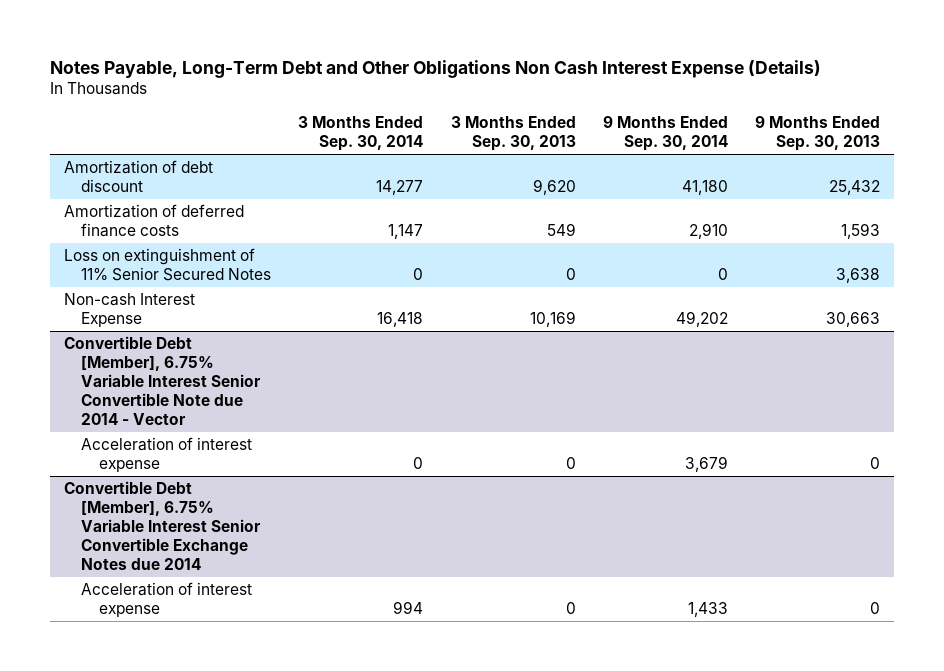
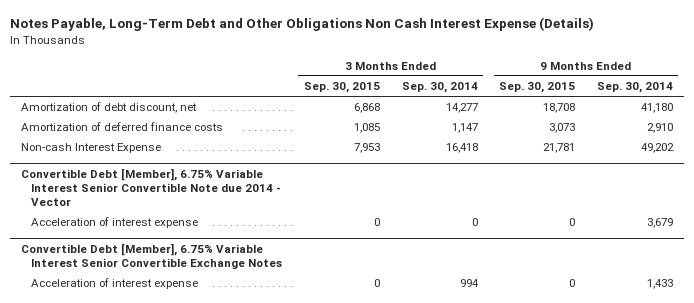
- | 3 Months Ended Sep. 30, 2014 | 3 Months Ended Sep. 30, 2013 | 9 Months Ended Sep. 30, 2014 | 9 Months Ended Sep. 30, 2013
+ | 3 Months Ended Sep. 30, 2015 | 3 Months Ended Sep. 30, 2014 | 9 Months Ended Sep. 30, 2015 | 9 Months Ended Sep. 30, 2014
- Amortization of debt discount | 14,277 | 9,620 | 41,180 | 25,432
+ Amortization of debt discount, net | 6,868 | 14,277 | 18,708 | 41,180
- Loss on extinguishment of 11% Senior Secured Notes | 0 | 0 | 0 | 3,638
- Convertible Debt [Member], 6.75% Variable Interest Senior Convertible Exchange Notes due 2014
+ Convertible Debt [Member], 6.75% Variable Interest Senior Convertible Exchange Notes

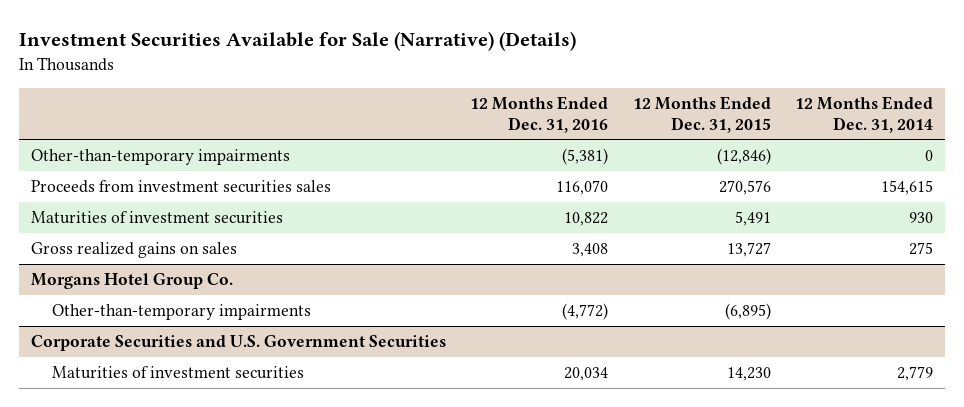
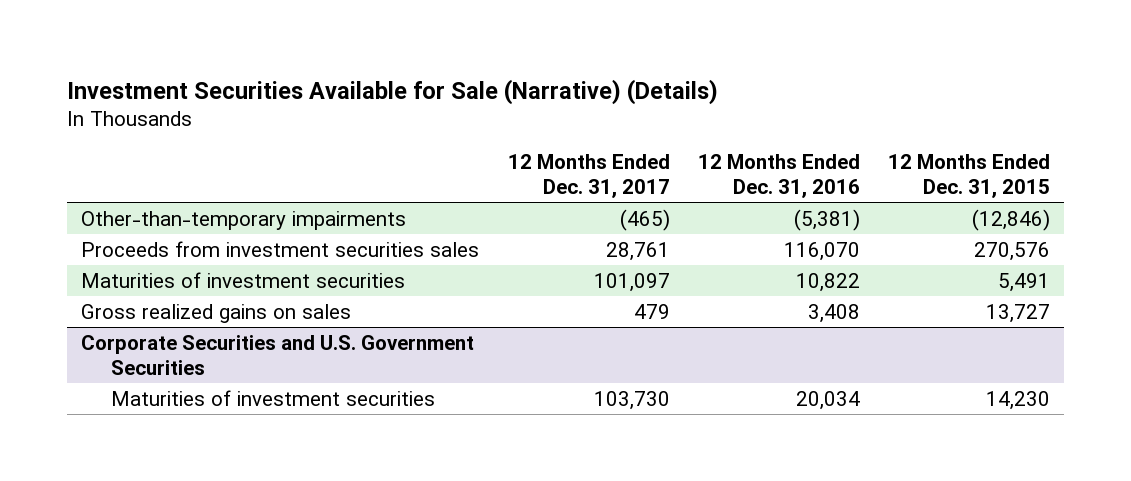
- | 12 Months Ended Dec. 31, 2016 | 12 Months Ended Dec. 31, 2015 | 12 Months Ended Dec. 31, 2014
+ | 12 Months Ended Dec. 31, 2017 | 12 Months Ended Dec. 31, 2016 | 12 Months Ended Dec. 31, 2015
- Morgans Hotel Group Co.
- Other-than-temporary impairments | (4,772) | (6,895) |

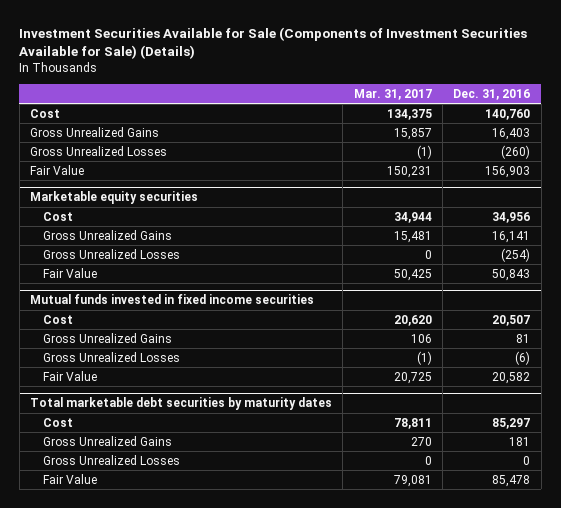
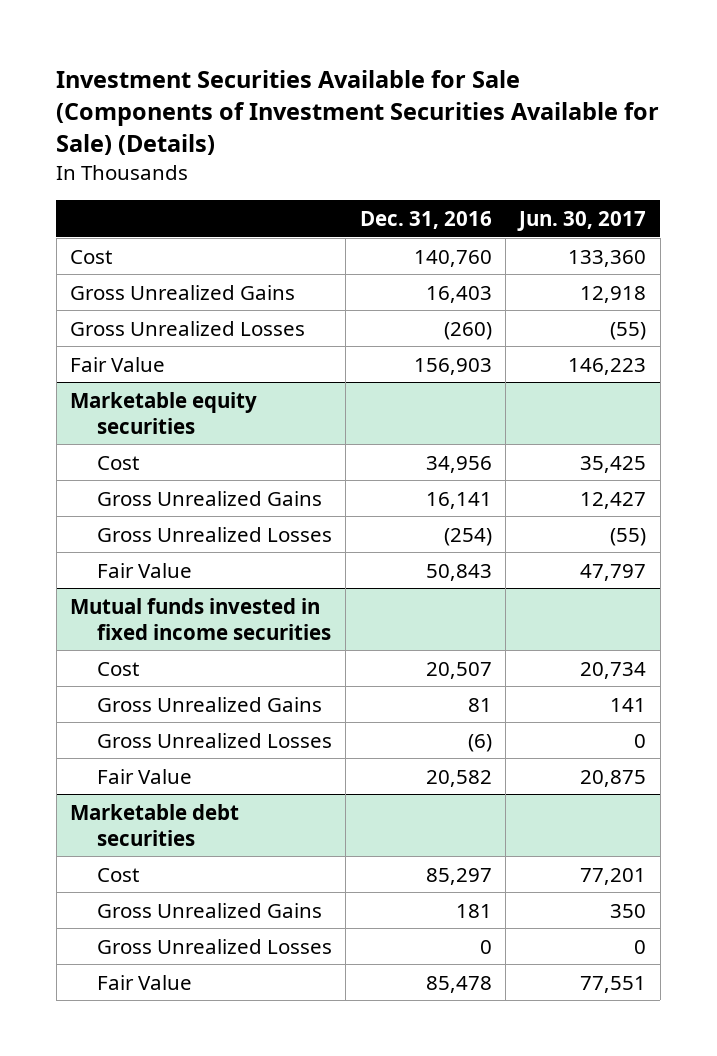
- | Mar. 31, 2017 | Dec. 31, 2016
+ | Dec. 31, 2016 | Jun. 30, 2017
- Total marketable debt securities by maturity dates
+ Marketable debt securities

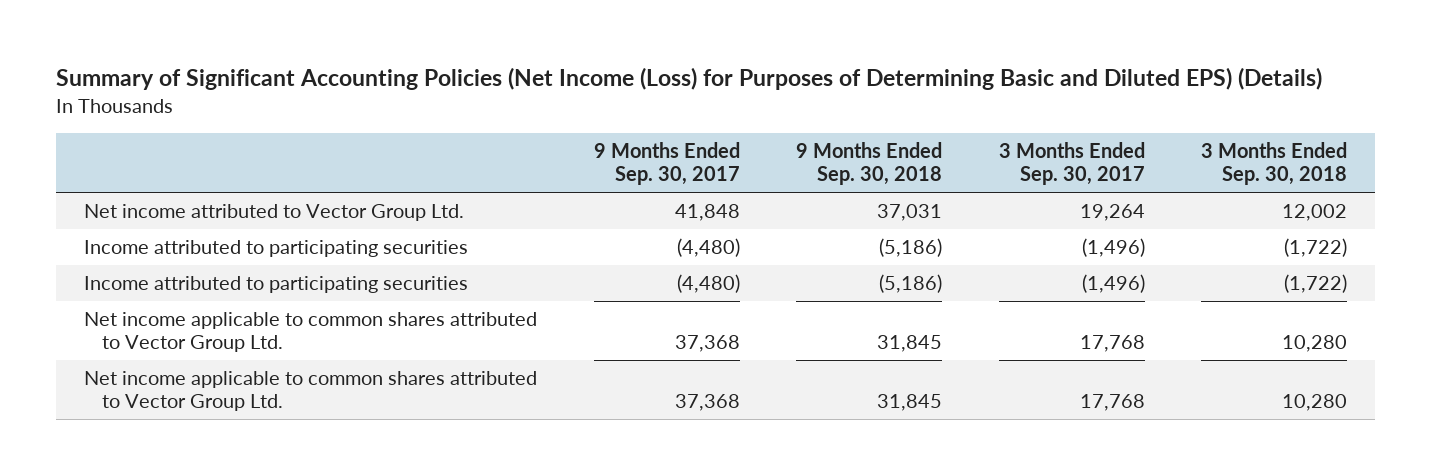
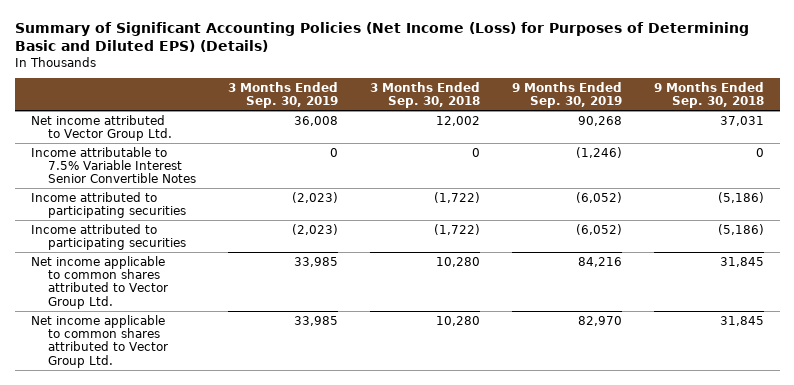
- | 9 Months Ended Sep. 30, 2017 | 9 Months Ended Sep. 30, 2018 | 3 Months Ended Sep. 30, 2017 | 3 Months Ended Sep. 30, 2018
+ | 3 Months Ended Sep. 30, 2019 | 3 Months Ended Sep. 30, 2018 | 9 Months Ended Sep. 30, 2019 | 9 Months Ended Sep. 30, 2018
+ Income attributable to 7.5% Variable Interest Senior Convertible Notes | 0 | 0 | (1,246) | 0

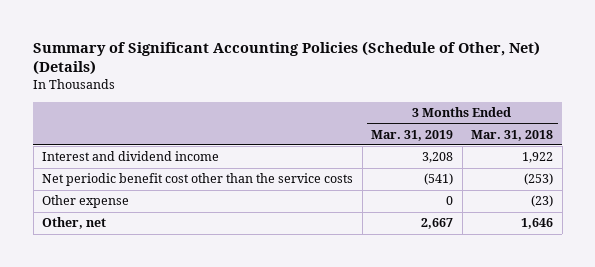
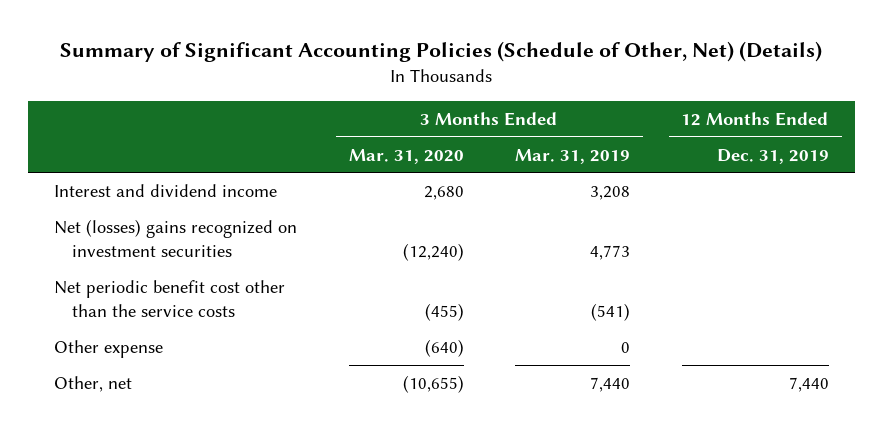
- | 3 Months Ended Mar. 31, 2019 | 3 Months Ended Mar. 31, 2018
+ | 3 Months Ended Mar. 31, 2020 | 3 Months Ended Mar. 31, 2019 | 12 Months Ended Dec. 31, 2019
+ Net (losses) gains recognized on investment securities | (12,240) | 4,773 |
- Other, net | 2,667 | 1,646
+ Other, net | (10,655) | 7,440 | 7,440

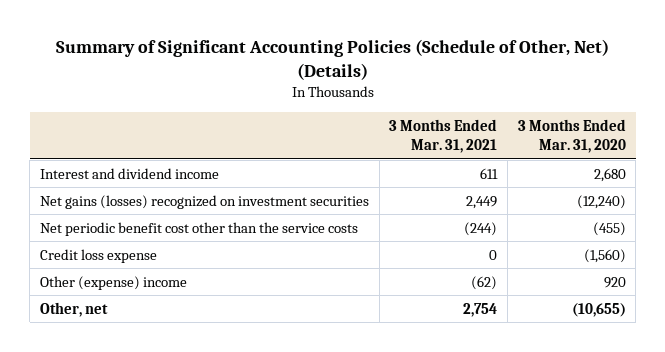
- | 3 Months Ended Mar. 31, 2020 | 3 Months Ended Mar. 31, 2019 | 12 Months Ended Dec. 31, 2019
+ | 3 Months Ended Mar. 31, 2021 | 3 Months Ended Mar. 31, 2020
- Net (losses) gains recognized on investment securities | (12,240) | 4,773 |
+ Net gains (losses) recognized on investment securities | 2,449 | (12,240)
- Other expense | (640) | 0 |
+ Credit loss expense | 0 | (1,560)
+ Other (expense) income | (62) | 920

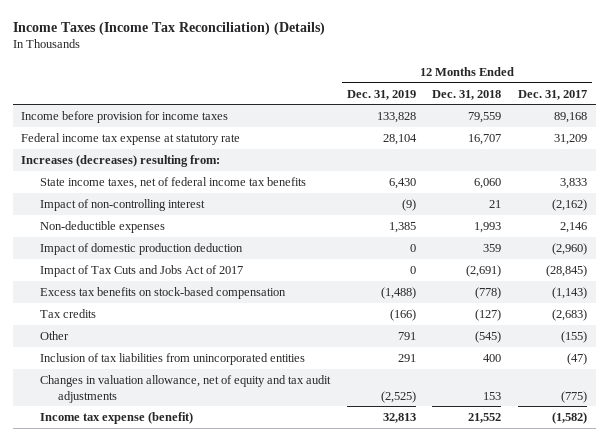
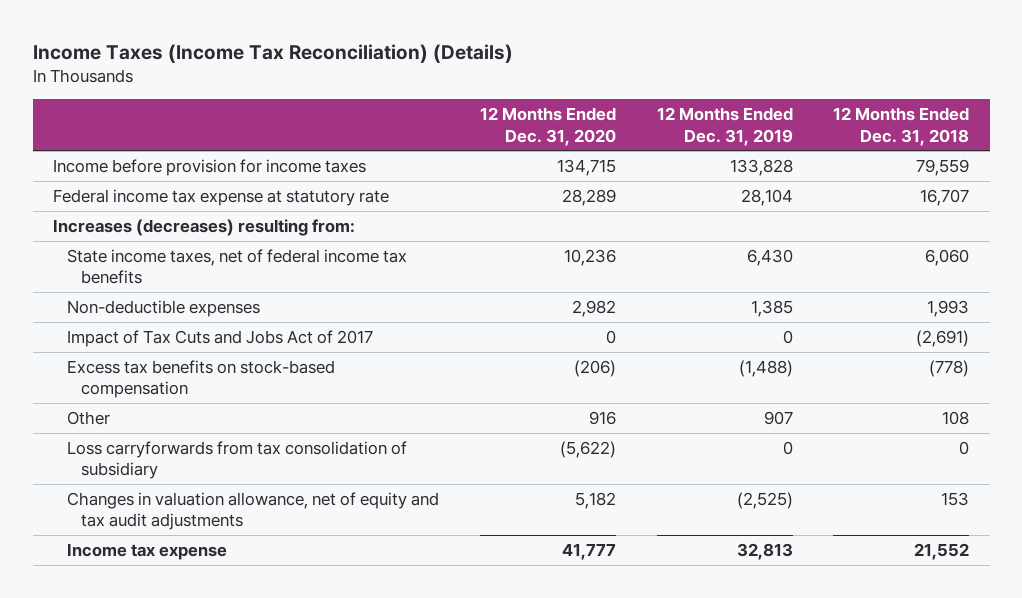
- | 12 Months Ended Dec. 31, 2019 | 12 Months Ended Dec. 31, 2018 | 12 Months Ended Dec. 31, 2017
+ | 12 Months Ended Dec. 31, 2020 | 12 Months Ended Dec. 31, 2019 | 12 Months Ended Dec. 31, 2018
- Impact of non-controlling interest | (9) | 21 | (2,162)
- Impact of domestic production deduction | 0 | 359 | (2,960)
- Tax credits | (166) | (127) | (2,683)
- Other | 791 | (545) | (155)
- Inclusion of tax liabilities from unincorporated entities | 291 | 400 | (47)
+ Other | 916 | 907 | 108
+ Loss carryforwards from tax consolidation of subsidiary | (5,622) | 0 | 0
- Income tax expense (benefit) | 32,813 | 21,552 | (1,582)
+ Income tax expense | 41,777 | 32,813 | 21,552

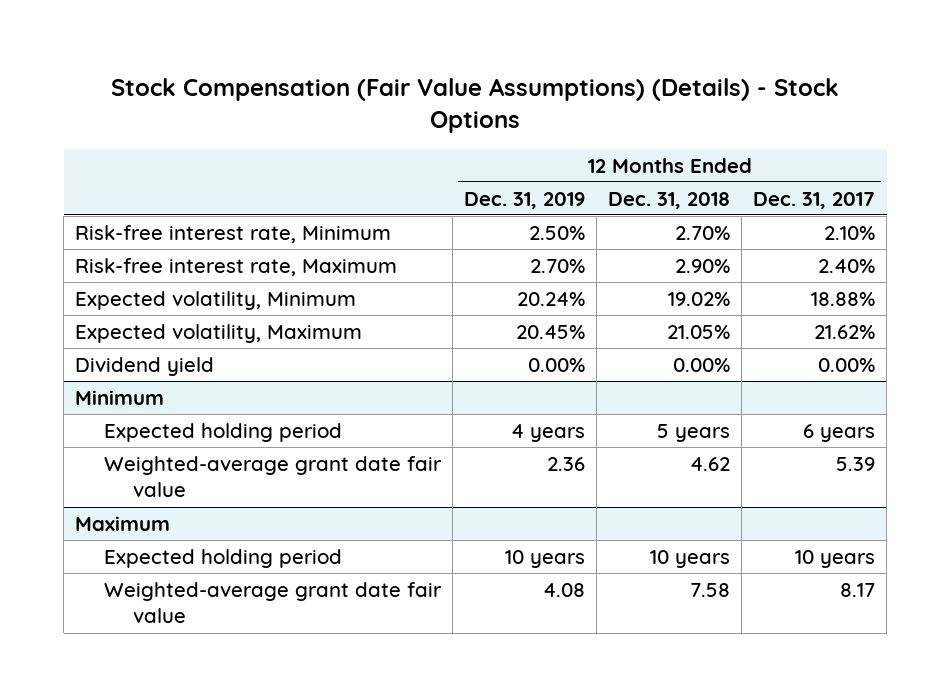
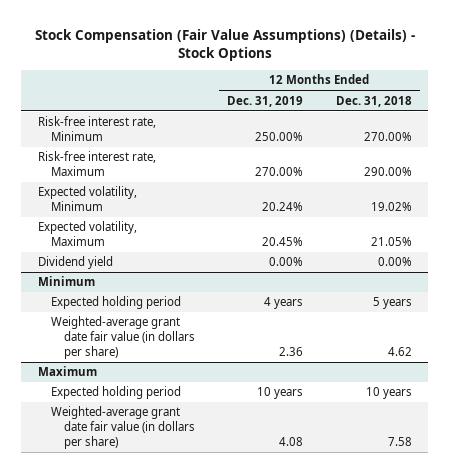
- | 12 Months Ended Dec. 31, 2019 | 12 Months Ended Dec. 31, 2018 | 12 Months Ended Dec. 31, 2017
+ | 12 Months Ended Dec. 31, 2019 | 12 Months Ended Dec. 31, 2018
- Risk-free interest rate, Minimum | 2.50% | 2.70% | 2.10%
- Risk-free interest rate, Maximum | 2.70% | 2.90% | 2.40%
+ Risk-free interest rate, Minimum | 250.00% | 270.00%
+ Risk-free interest rate, Maximum | 270.00% | 290.00%
@ Minimum
- Weighted-average grant date fair value | 2.36 | 4.62 | 5.39
+ Weighted-average grant date fair value (in dollars per share) | 2.36 | 4.62
@ Maximum
- Weighted-average grant date fair value | 4.08 | 7.58 | 8.17
+ Weighted-average grant date fair value (in dollars per share) | 4.08 | 7.58

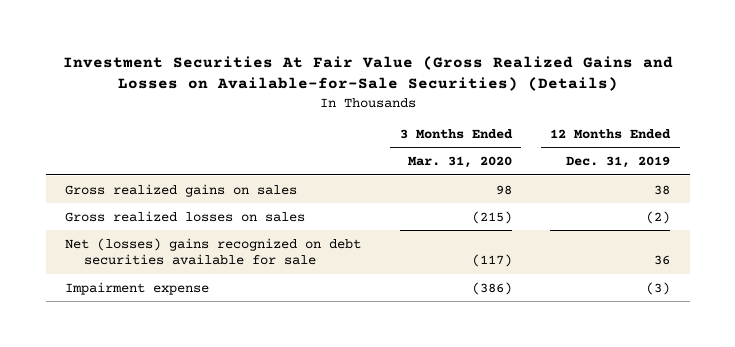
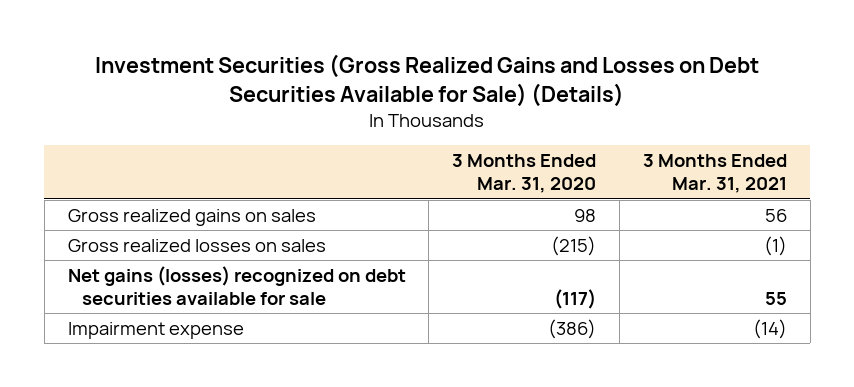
- Investment Securities At Fair Value (Gross Realized Gains and Losses on Available-for-Sale Securities) (Details)
+ Investment Securities (Gross Realized Gains and Losses on Debt Securities Available for Sale) (Details)
- | 3 Months Ended Mar. 31, 2020 | 12 Months Ended Dec. 31, 2019
+ | 3 Months Ended Mar. 31, 2020 | 3 Months Ended Mar. 31, 2021
- Net (losses) gains recognized on debt securities available for sale | (117) | 36
+ Net gains (losses) recognized on debt securities available for sale | (117) | 55

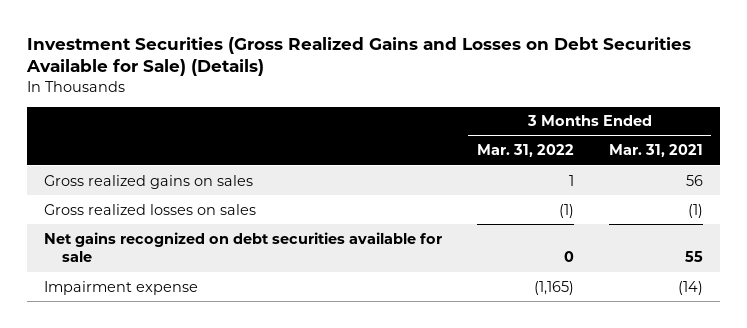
- | 3 Months Ended Mar. 31, 2020 | 3 Months Ended Mar. 31, 2021
+ | 3 Months Ended Mar. 31, 2022 | 3 Months Ended Mar. 31, 2021
- Net gains (losses) recognized on debt securities available for sale | (117) | 55
+ Net gains recognized on debt securities available for sale | 0 | 55

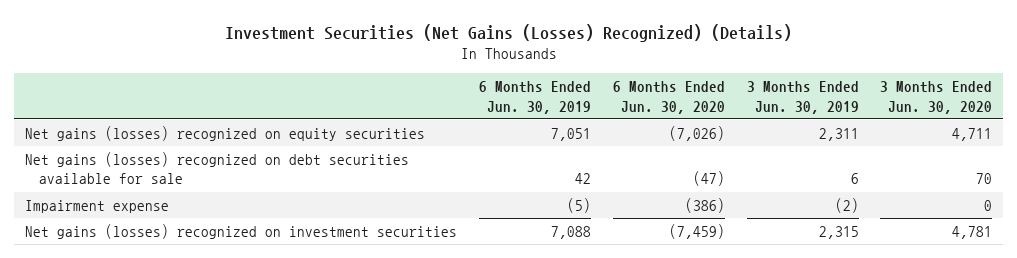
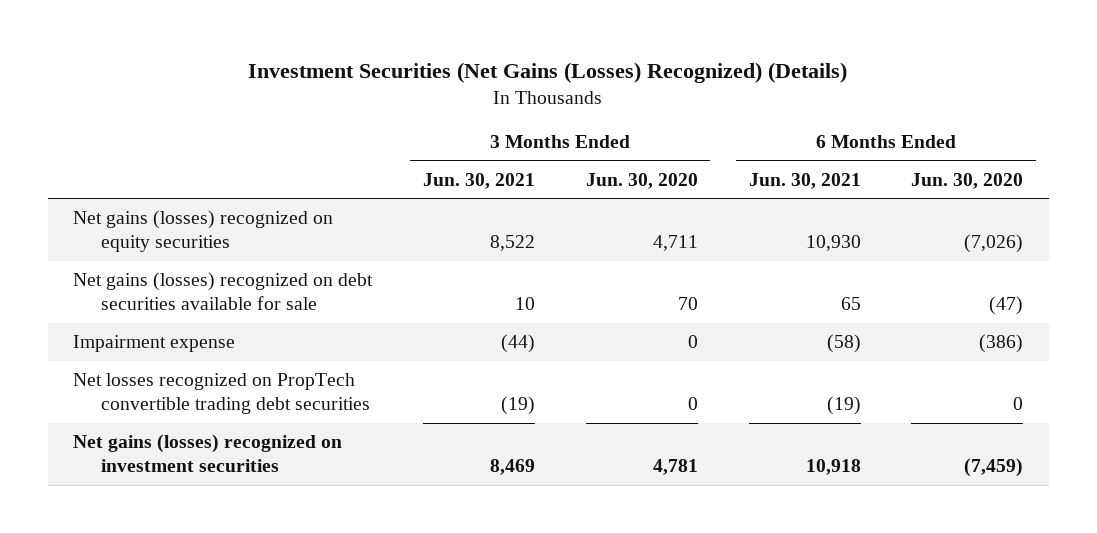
- | 6 Months Ended Jun. 30, 2019 | 6 Months Ended Jun. 30, 2020 | 3 Months Ended Jun. 30, 2019 | 3 Months Ended Jun. 30, 2020
+ | 3 Months Ended Jun. 30, 2021 | 3 Months Ended Jun. 30, 2020 | 6 Months Ended Jun. 30, 2021 | 6 Months Ended Jun. 30, 2020
+ Net losses recognized on PropTech convertible trading debt securities | (19) | 0 | (19) | 0

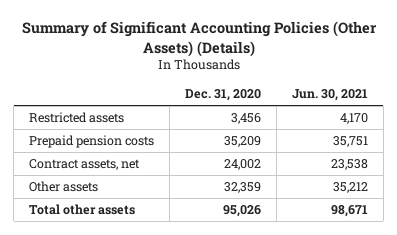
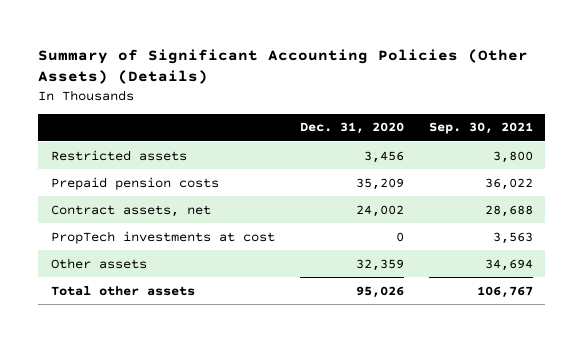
- | Dec. 31, 2020 | Jun. 30, 2021
+ | Dec. 31, 2020 | Sep. 30, 2021
+ PropTech investments at cost | 0 | 3,563

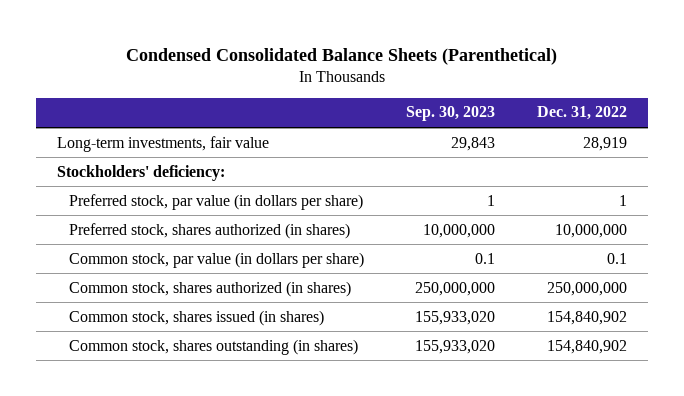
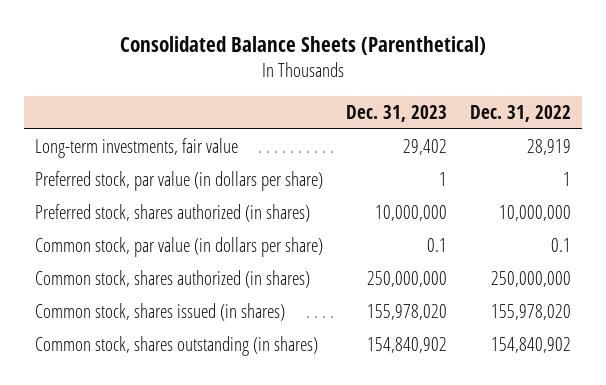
- Condensed Consolidated Balance Sheets (Parenthetical)
+ Consolidated Balance Sheets (Parenthetical)
- | Sep. 30, 2023 | Dec. 31, 2022
+ | Dec. 31, 2023 | Dec. 31, 2022
- Stockholders' deficiency:
- Common stock, shares issued (in shares) | 155,933,020 | 154,840,902
+ Common stock, shares issued (in shares) | 155,978,020 | 155,978,020

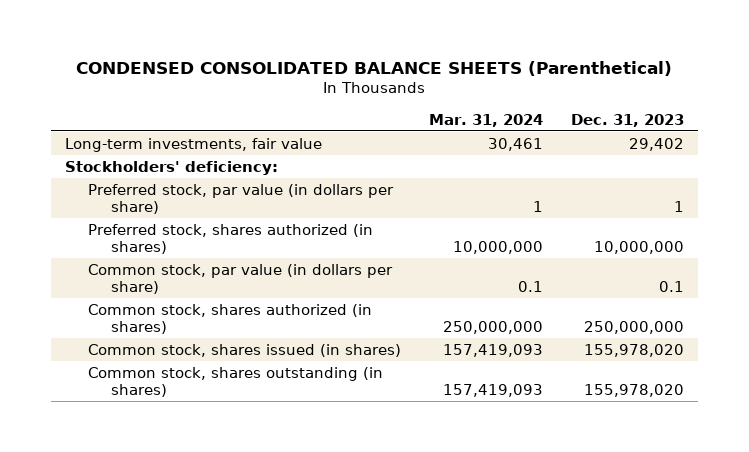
- Consolidated Balance Sheets (Parenthetical)
+ CONDENSED CONSOLIDATED BALANCE SHEETS (Parenthetical)
- | Dec. 31, 2023 | Dec. 31, 2022
+ | Mar. 31, 2024 | Dec. 31, 2023
+ Stockholders' deficiency:
- Common stock, shares outstanding (in shares) | 154,840,902 | 154,840,902
+ Common stock, shares outstanding (in shares) | 157,419,093 | 155,978,020

